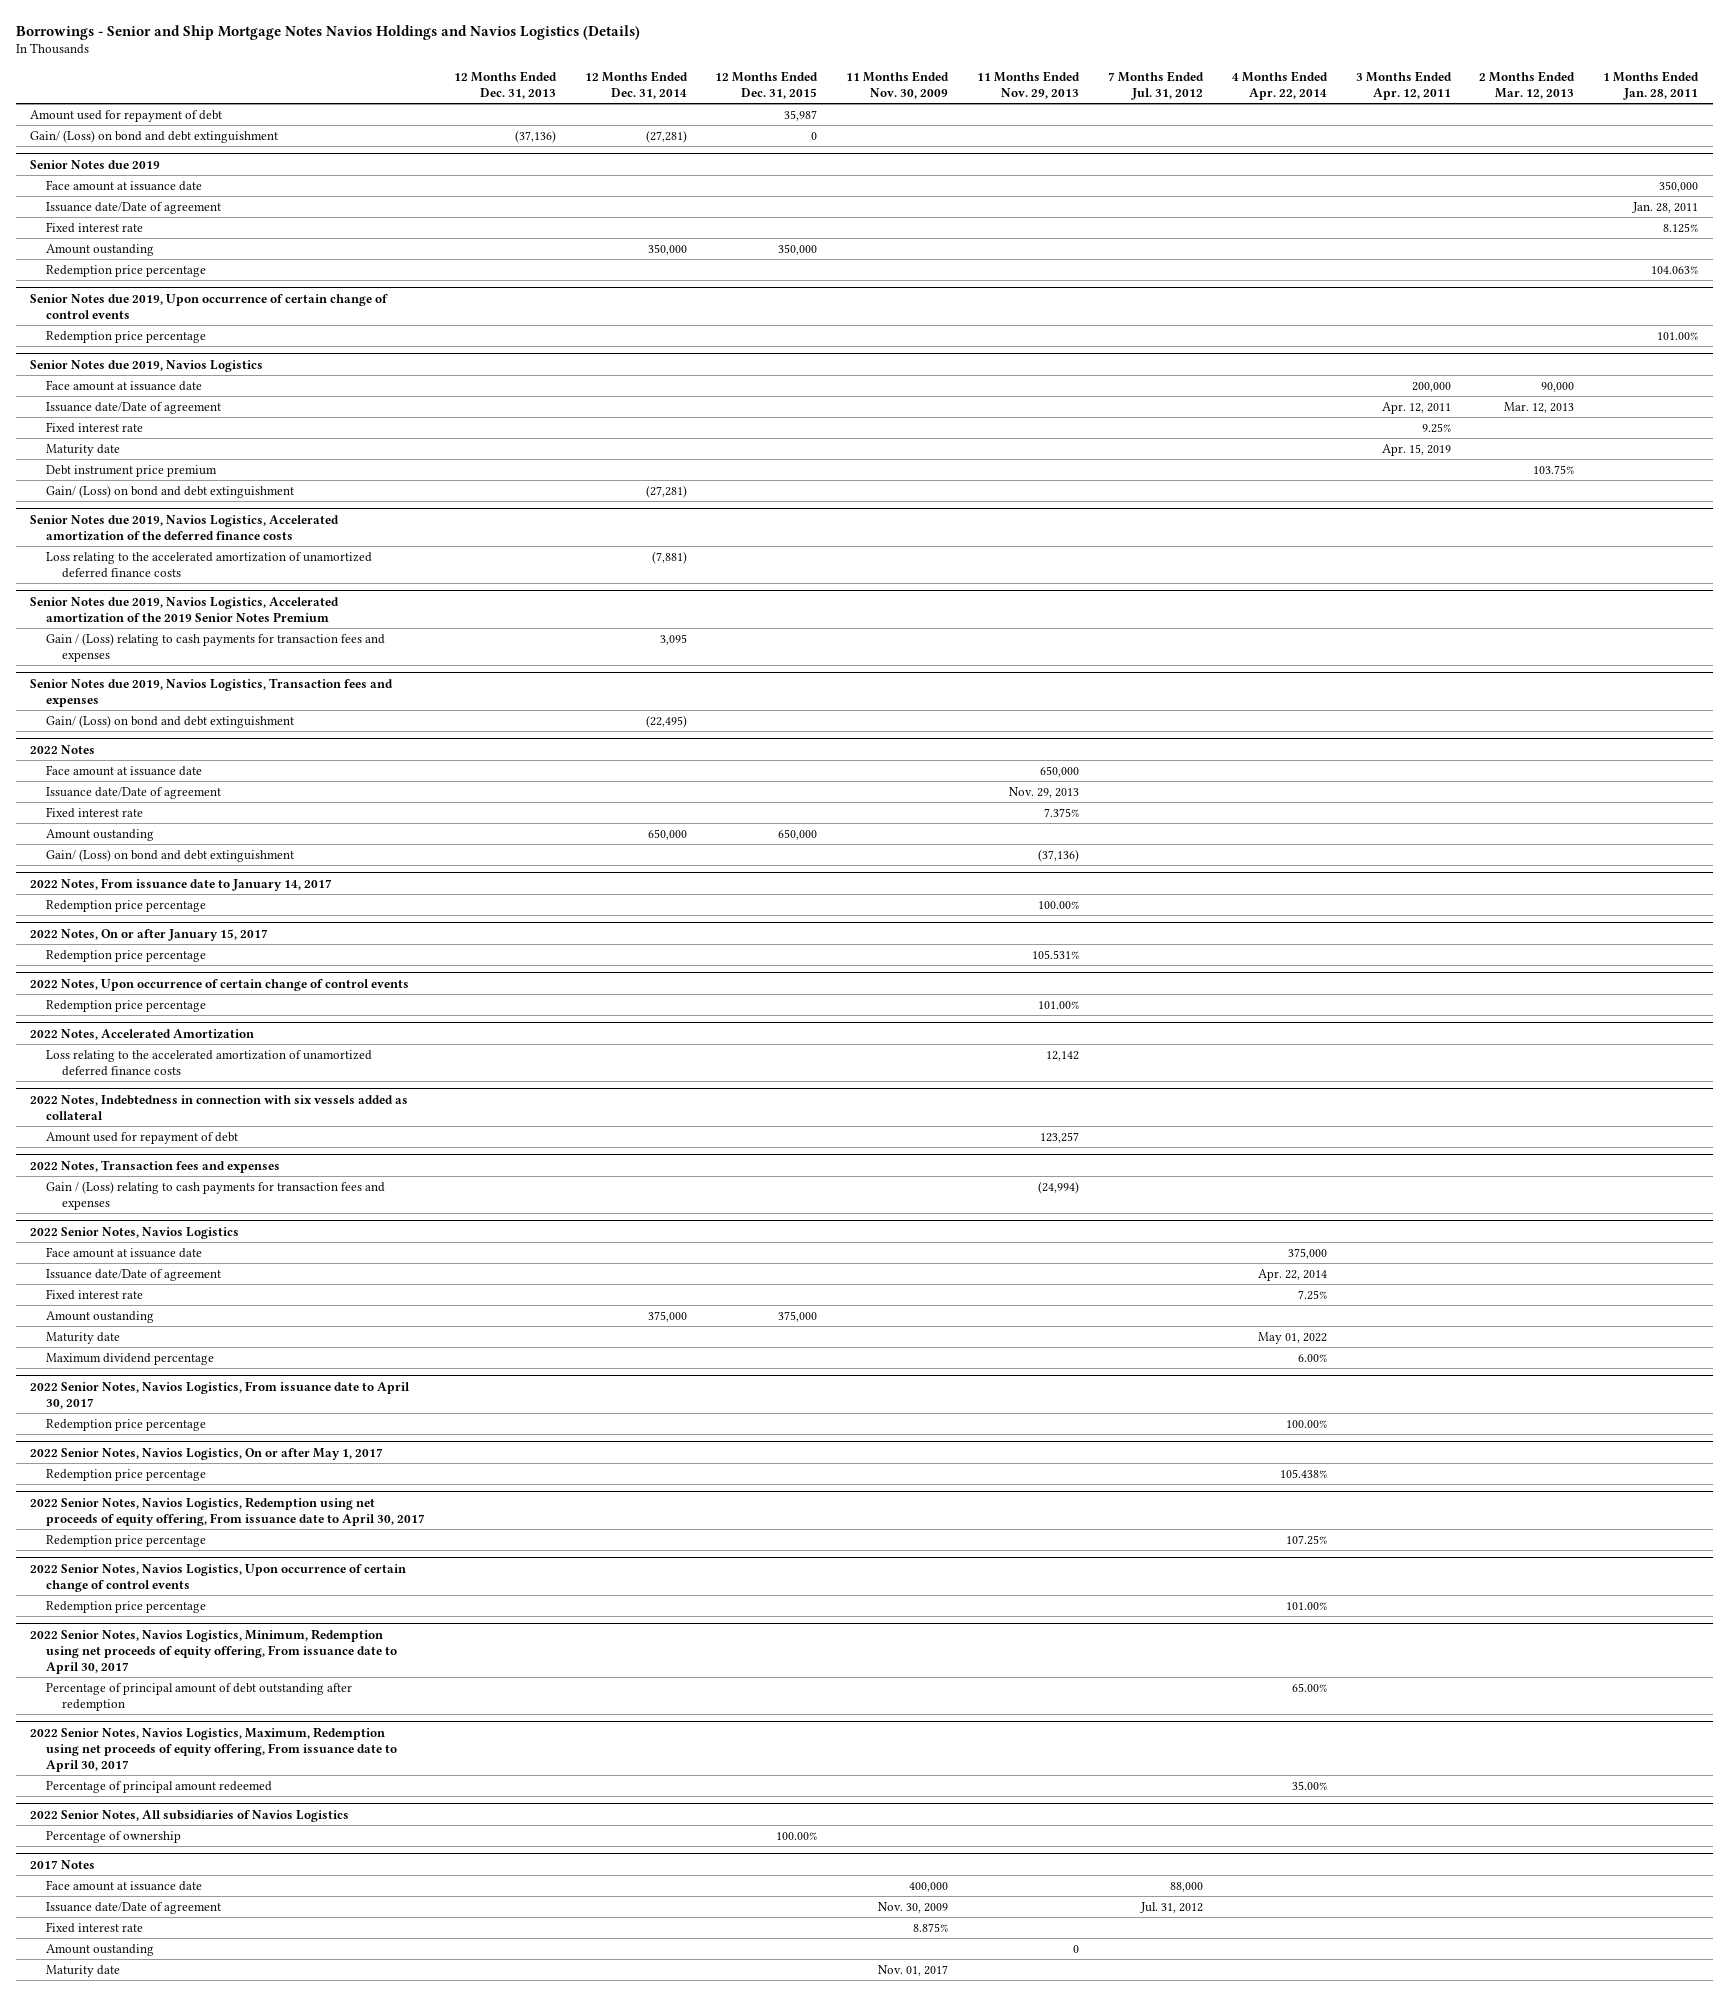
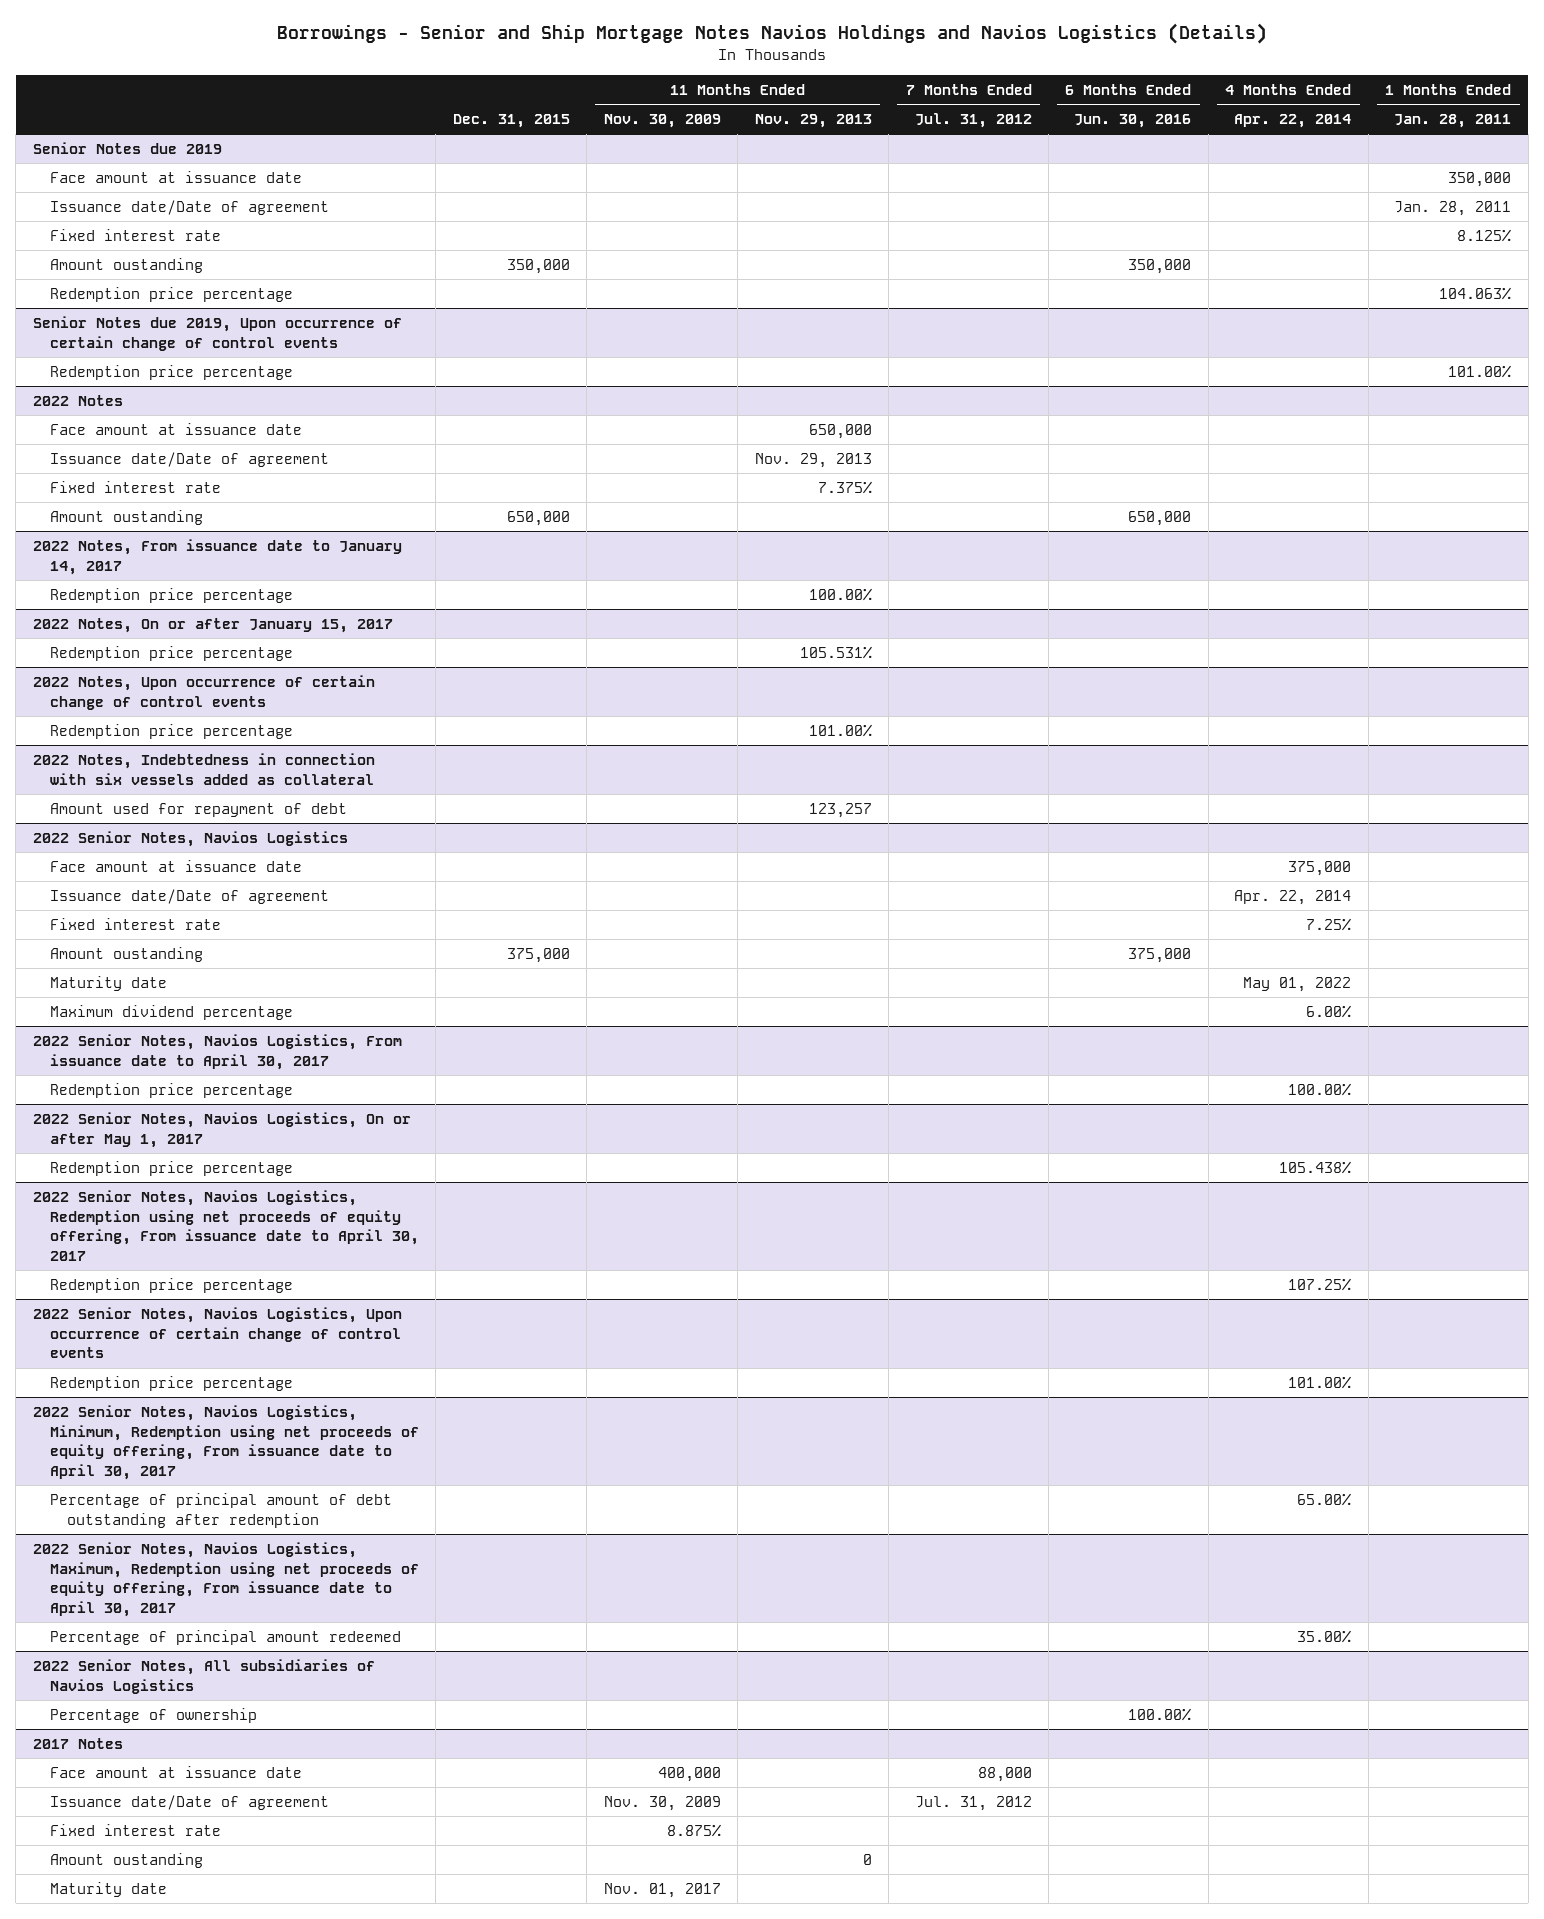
- | 12 Months Ended Dec. 31, 2013 | 12 Months Ended Dec. 31, 2014 | 12 Months Ended Dec. 31, 2015 | 11 Months Ended Nov. 30, 2009 | 11 Months Ended Nov. 29, 2013 | 7 Months Ended Jul. 31, 2012 | 4 Months Ended Apr. 22, 2014 | 3 Months Ended Apr. 12, 2011 | 2 Months Ended Mar. 12, 2013 | 1 Months Ended Jan. 28, 2011
+ | Dec. 31, 2015 | 11 Months Ended Nov. 30, 2009 | 11 Months Ended Nov. 29, 2013 | 7 Months Ended Jul. 31, 2012 | 6 Months Ended Jun. 30, 2016 | 4 Months Ended Apr. 22, 2014 | 1 Months Ended Jan. 28, 2011
- Amount used for repayment of debt | | | 35,987 | | | | | | |
- Gain/ (Loss) on bond and debt extinguishment | (37,136) | (27,281) | 0 | | | | | | |
- Senior Notes due 2019, Navios Logistics
- Face amount at issuance date | | | | | | | | 200,000 | 90,000 |
- Issuance date/Date of agreement | | | | | | | | Apr. 12, 2011 | Mar. 12, 2013 |
- Fixed interest rate | | | | | | | | 9.25% | |
- Maturity date | | | | | | | | Apr. 15, 2019 | |
- Debt instrument price premium | | | | | | | | | 103.75% |
- Gain/ (Loss) on bond and debt extinguishment | | (27,281) | | | | | | | |
- Senior Notes due 2019, Navios Logistics, Accelerated amortization of the deferred finance costs
- Loss relating to the accelerated amortization of unamortized deferred finance costs | | (7,881) | | | | | | | |
- Senior Notes due 2019, Navios Logistics, Accelerated amortization of the 2019 Senior Notes Premium
- Gain / (Loss) relating to cash payments for transaction fees and expenses | | 3,095 | | | | | | | |
- Senior Notes due 2019, Navios Logistics, Transaction fees and expenses
- Gain/ (Loss) on bond and debt extinguishment | | (22,495) | | | | | | | |
@ 2022 Notes
- Gain/ (Loss) on bond and debt extinguishment | | | | | (37,136) | | | | |
- 2022 Notes, Accelerated Amortization
- Loss relating to the accelerated amortization of unamortized deferred finance costs | | | | | 12,142 | | | | |
- 2022 Notes, Transaction fees and expenses
- Gain / (Loss) relating to cash payments for transaction fees and expenses | | | | | (24,994) | | | | |

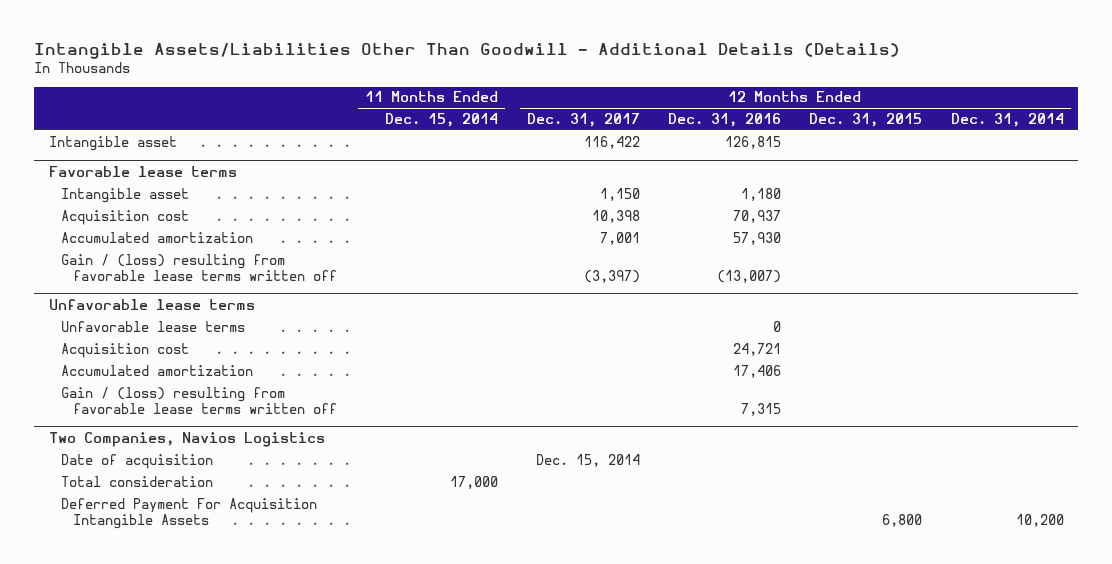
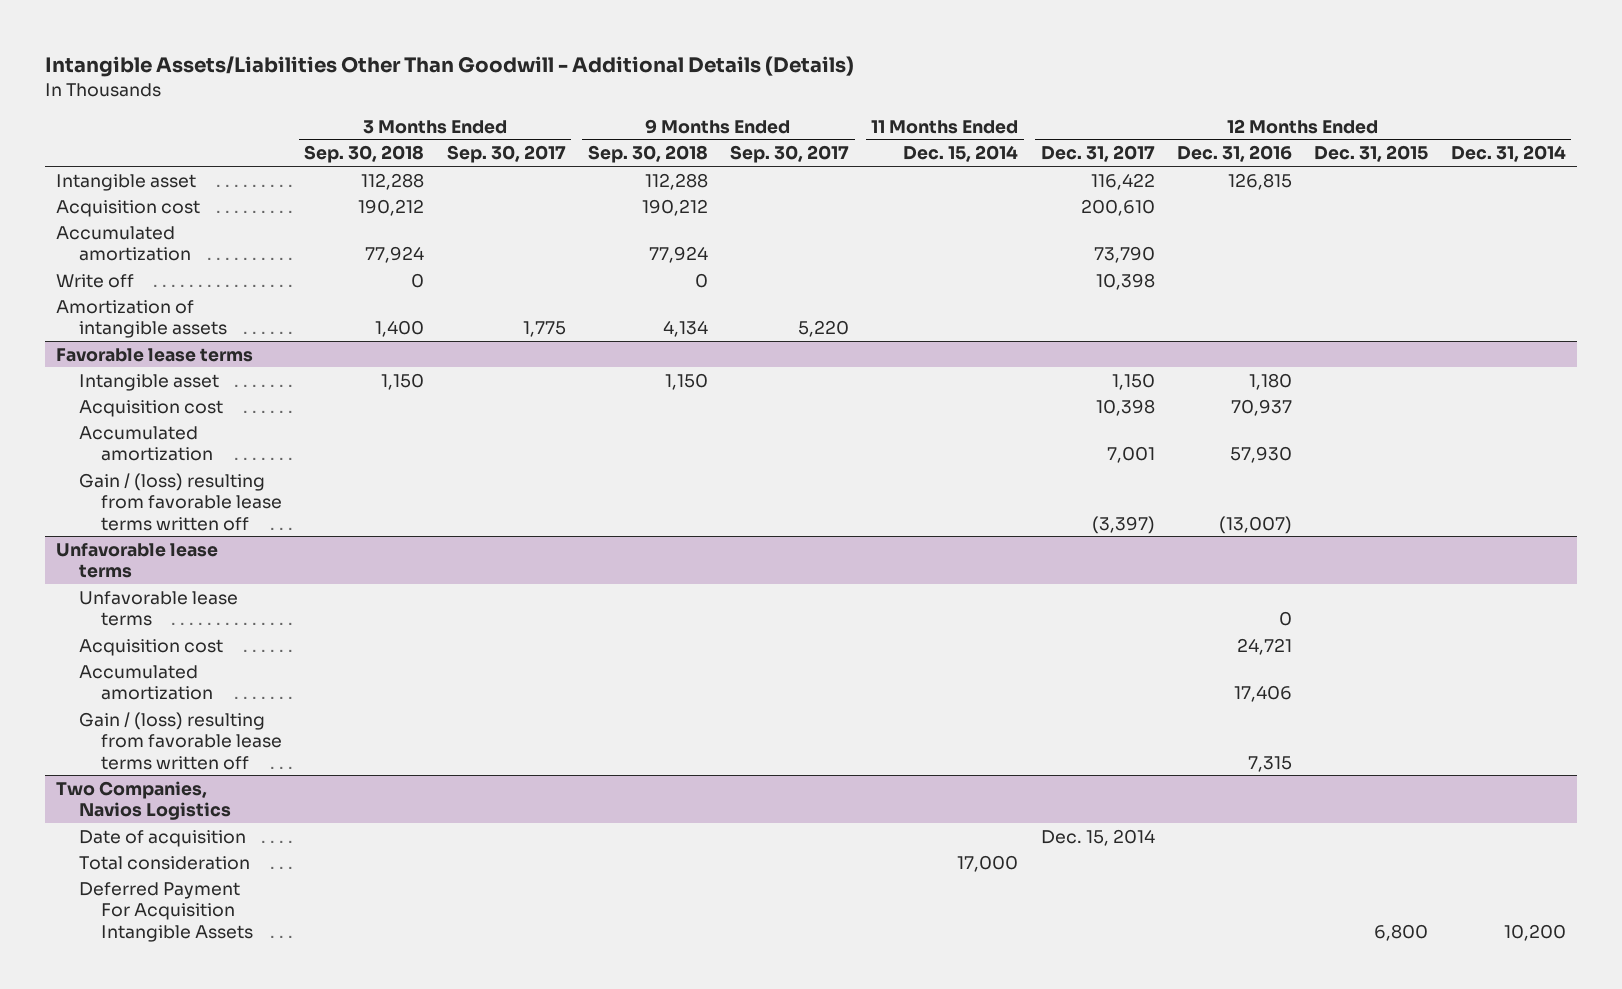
- | 11 Months Ended Dec. 15, 2014 | 12 Months Ended Dec. 31, 2017 | 12 Months Ended Dec. 31, 2016 | 12 Months Ended Dec. 31, 2015 | 12 Months Ended Dec. 31, 2014
+ | 3 Months Ended Sep. 30, 2018 | 3 Months Ended Sep. 30, 2017 | 9 Months Ended Sep. 30, 2018 | 9 Months Ended Sep. 30, 2017 | 11 Months Ended Dec. 15, 2014 | 12 Months Ended Dec. 31, 2017 | 12 Months Ended Dec. 31, 2016 | 12 Months Ended Dec. 31, 2015 | 12 Months Ended Dec. 31, 2014
+ Acquisition cost | 190,212 | | 190,212 | | | 200,610 | | |
+ Accumulated amortization | 77,924 | | 77,924 | | | 73,790 | | |
+ Write off | 0 | | 0 | | | 10,398 | | |
+ Amortization of intangible assets | 1,400 | 1,775 | 4,134 | 5,220 | | | | |

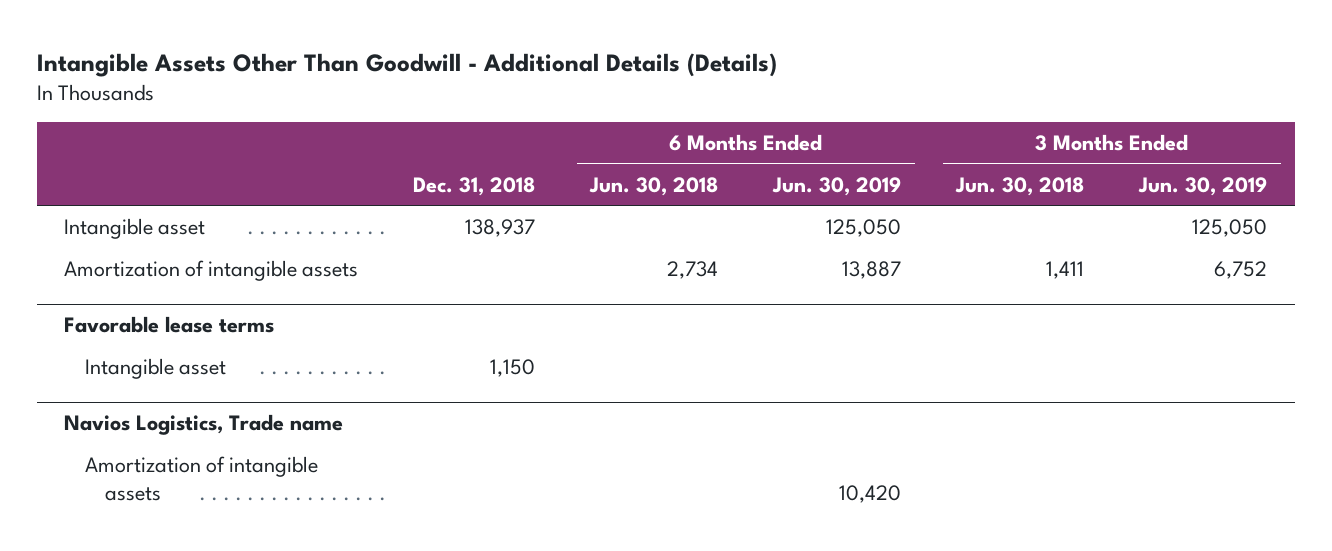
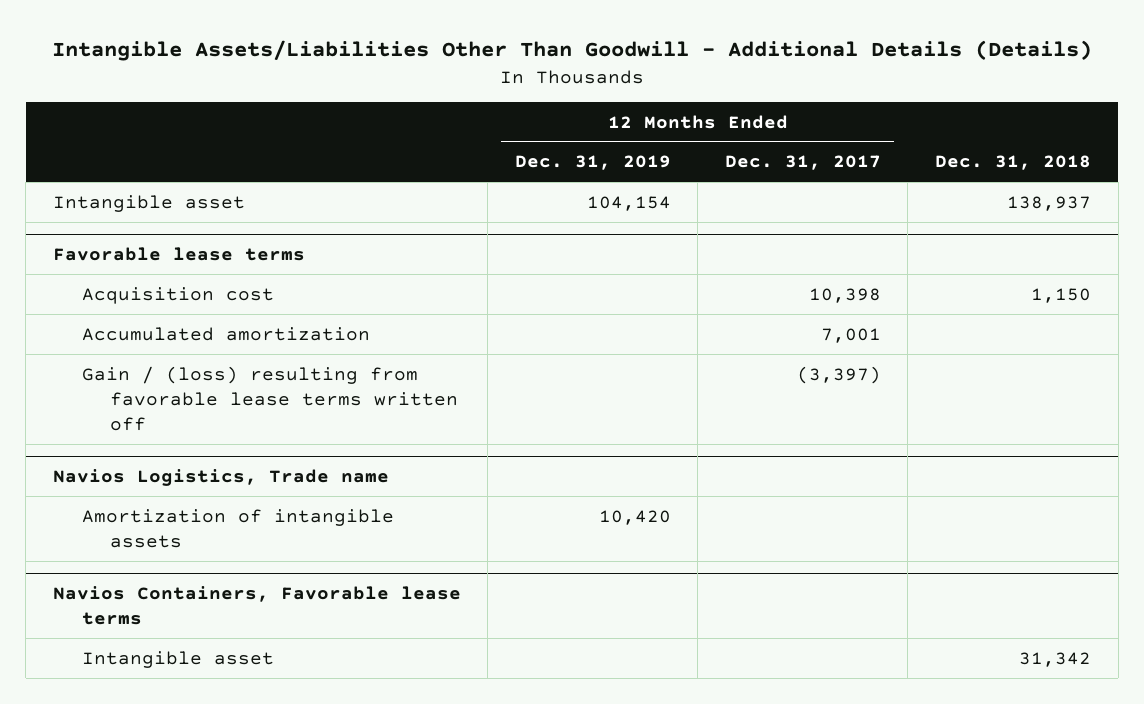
- Intangible Assets Other Than Goodwill - Additional Details (Details)
+ Intangible Assets/Liabilities Other Than Goodwill - Additional Details (Details)
- | Dec. 31, 2018 | 6 Months Ended Jun. 30, 2018 | 6 Months Ended Jun. 30, 2019 | 3 Months Ended Jun. 30, 2018 | 3 Months Ended Jun. 30, 2019
+ | 12 Months Ended Dec. 31, 2019 | 12 Months Ended Dec. 31, 2017 | Dec. 31, 2018
- Amortization of intangible assets | | 2,734 | 13,887 | 1,411 | 6,752
@ Favorable lease terms
- Intangible asset | 1,150 | | | |
+ Acquisition cost | | 10,398 | 1,150
+ Accumulated amortization | | 7,001 |
+ Gain / (loss) resulting from favorable lease terms written off | | (3,397) |
+ Navios Containers, Favorable lease terms
+ Intangible asset | | | 31,342

